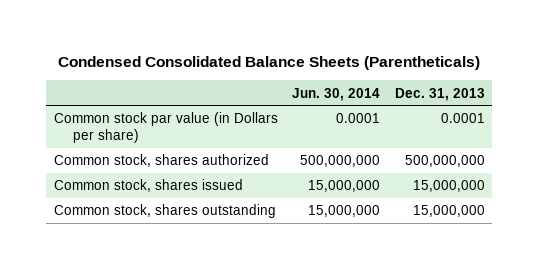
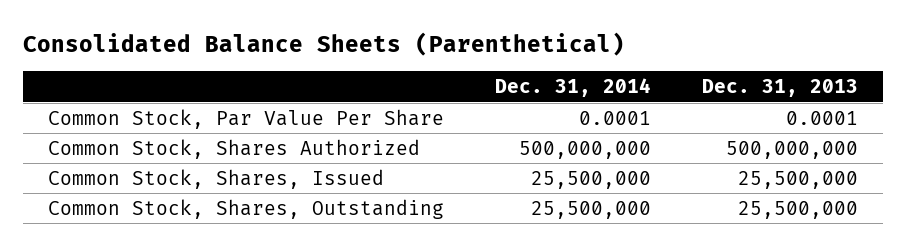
- Condensed Consolidated Balance Sheets (Parentheticals)
+ Consolidated Balance Sheets (Parenthetical)
- | Jun. 30, 2014 | Dec. 31, 2013
+ | Dec. 31, 2014 | Dec. 31, 2013
- Common stock par value (in Dollars per share) | 0.0001 | 0.0001
- Common stock, shares authorized | 500,000,000 | 500,000,000
- Common stock, shares issued | 15,000,000 | 15,000,000
- Common stock, shares outstanding | 15,000,000 | 15,000,000
+ Common Stock, Par Value Per Share | 0.0001 | 0.0001
+ Common Stock, Shares Authorized | 500,000,000 | 500,000,000
+ Common Stock, Shares, Issued | 25,500,000 | 25,500,000
+ Common Stock, Shares, Outstanding | 25,500,000 | 25,500,000

